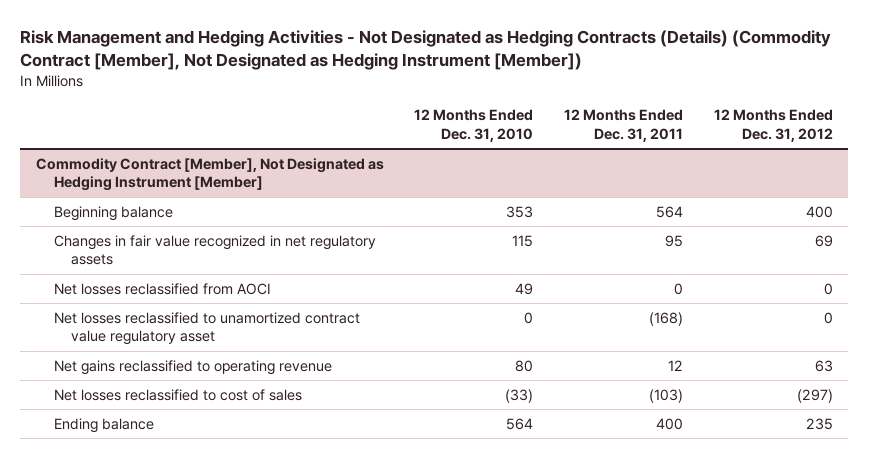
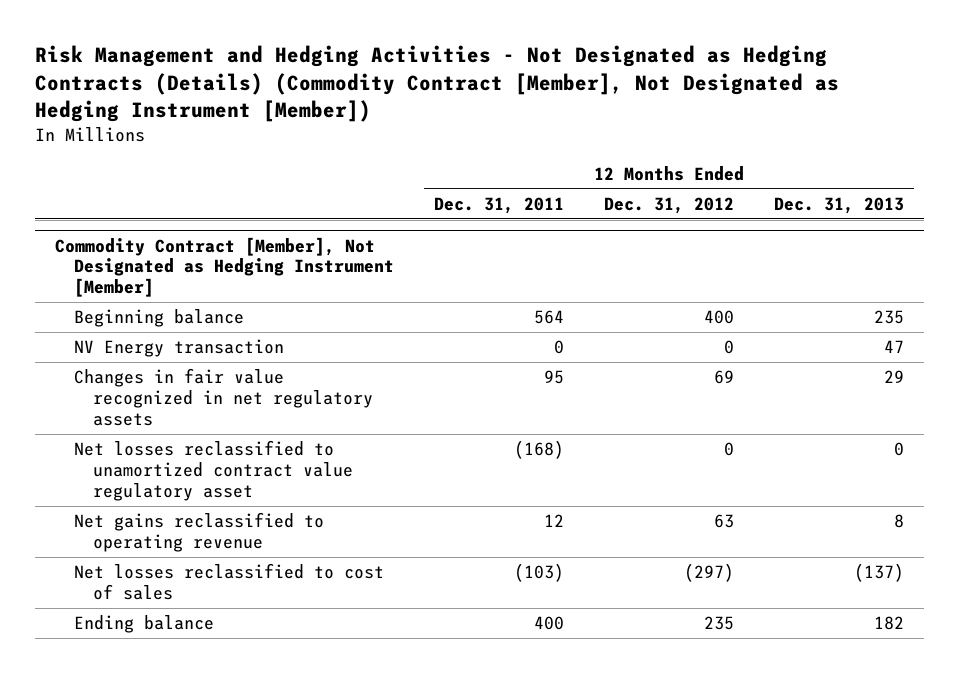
- | 12 Months Ended Dec. 31, 2010 | 12 Months Ended Dec. 31, 2011 | 12 Months Ended Dec. 31, 2012
+ | 12 Months Ended Dec. 31, 2011 | 12 Months Ended Dec. 31, 2012 | 12 Months Ended Dec. 31, 2013
@ Commodity Contract [Member], Not Designated as Hedging Instrument [Member]
+ NV Energy transaction | 0 | 0 | 47
- Net losses reclassified from AOCI | 49 | 0 | 0

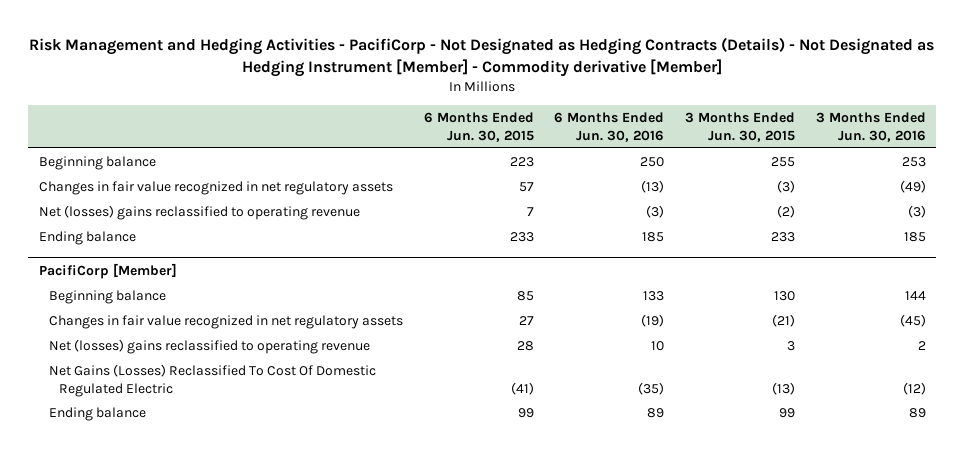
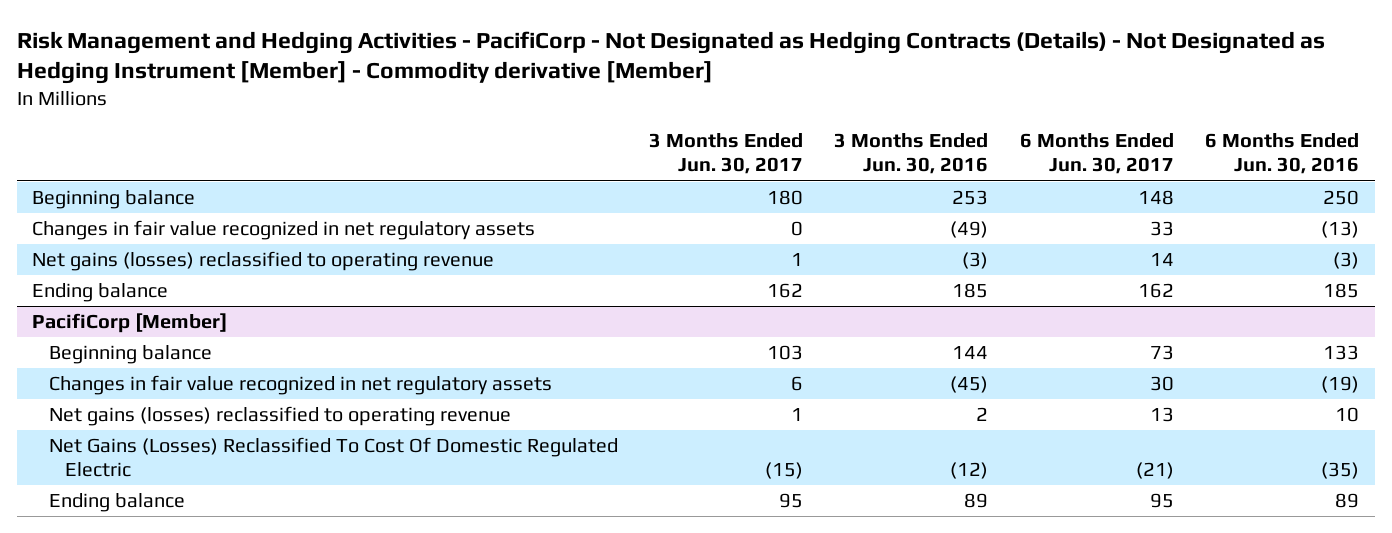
- | 6 Months Ended Jun. 30, 2015 | 6 Months Ended Jun. 30, 2016 | 3 Months Ended Jun. 30, 2015 | 3 Months Ended Jun. 30, 2016
+ | 3 Months Ended Jun. 30, 2017 | 3 Months Ended Jun. 30, 2016 | 6 Months Ended Jun. 30, 2017 | 6 Months Ended Jun. 30, 2016
- Net (losses) gains reclassified to operating revenue | 7 | (3) | (2) | (3)
+ Net gains (losses) reclassified to operating revenue | 1 | (3) | 14 | (3)
@ PacifiCorp [Member]
- Net (losses) gains reclassified to operating revenue | 28 | 10 | 3 | 2
+ Net gains (losses) reclassified to operating revenue | 1 | 2 | 13 | 10

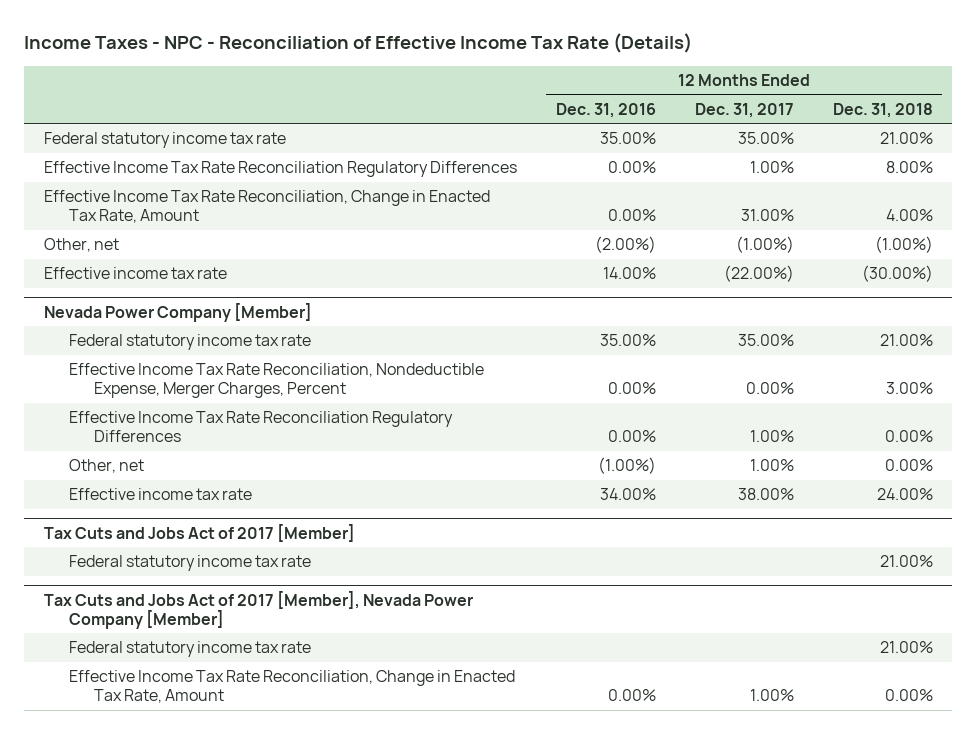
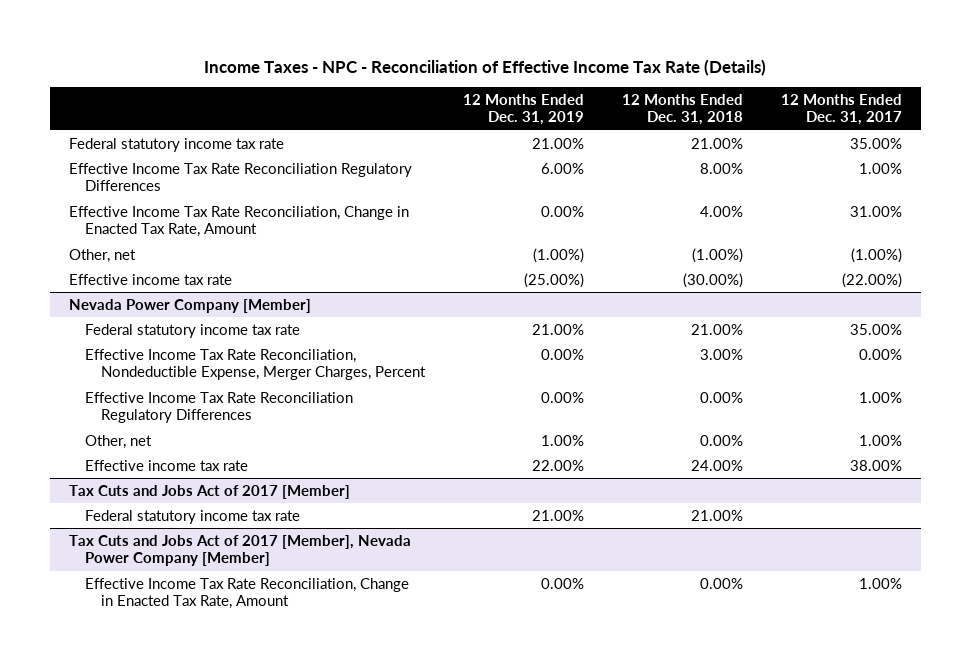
- | 12 Months Ended Dec. 31, 2016 | 12 Months Ended Dec. 31, 2017 | 12 Months Ended Dec. 31, 2018
+ | 12 Months Ended Dec. 31, 2019 | 12 Months Ended Dec. 31, 2018 | 12 Months Ended Dec. 31, 2017
@ Tax Cuts and Jobs Act of 2017 [Member], Nevada Power Company [Member]
- Federal statutory income tax rate | | | 21.00%

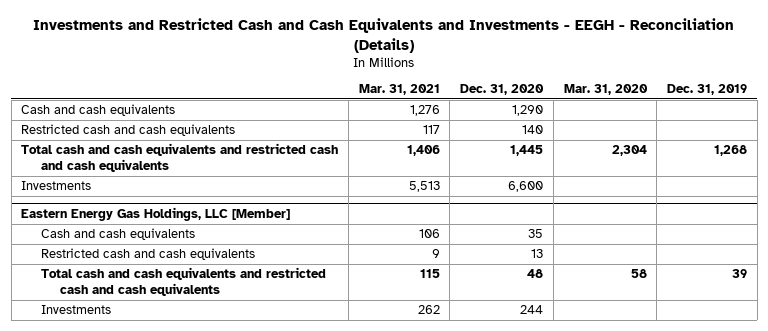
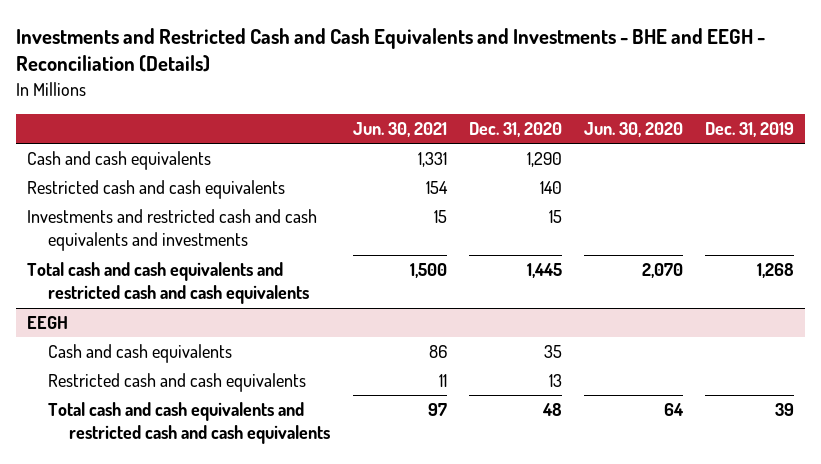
- Investments and Restricted Cash and Cash Equivalents and Investments - EEGH - Reconciliation (Details)
+ Investments and Restricted Cash and Cash Equivalents and Investments - BHE and EEGH - Reconciliation (Details)
- | Mar. 31, 2021 | Dec. 31, 2020 | Mar. 31, 2020 | Dec. 31, 2019
+ | Jun. 30, 2021 | Dec. 31, 2020 | Jun. 30, 2020 | Dec. 31, 2019
+ Investments and restricted cash and cash equivalents and investments | 15 | 15 | |
- Investments | 5,513 | 6,600 | |
- Eastern Energy Gas Holdings, LLC [Member]
+ EEGH
- Investments | 262 | 244 | |

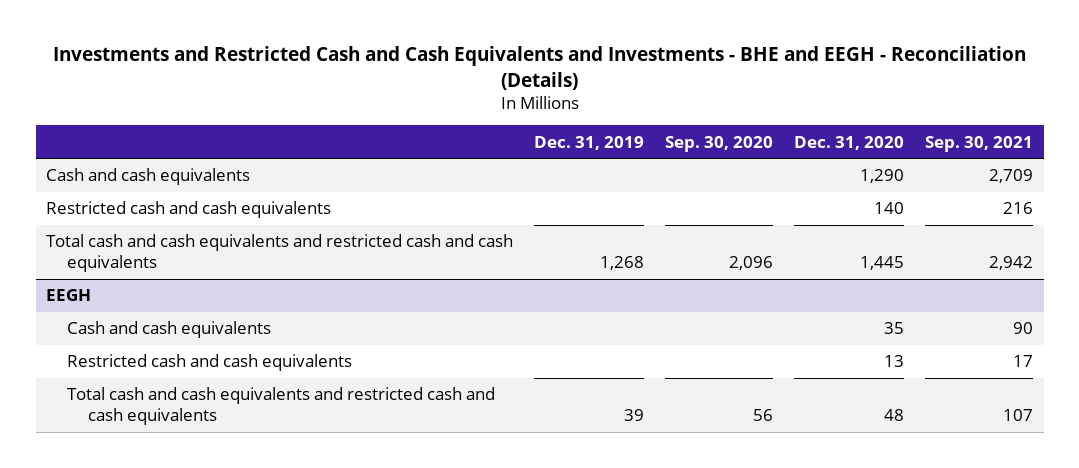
- | Jun. 30, 2021 | Dec. 31, 2020 | Jun. 30, 2020 | Dec. 31, 2019
+ | Dec. 31, 2019 | Sep. 30, 2020 | Dec. 31, 2020 | Sep. 30, 2021
- Investments and restricted cash and cash equivalents and investments | 15 | 15 | |

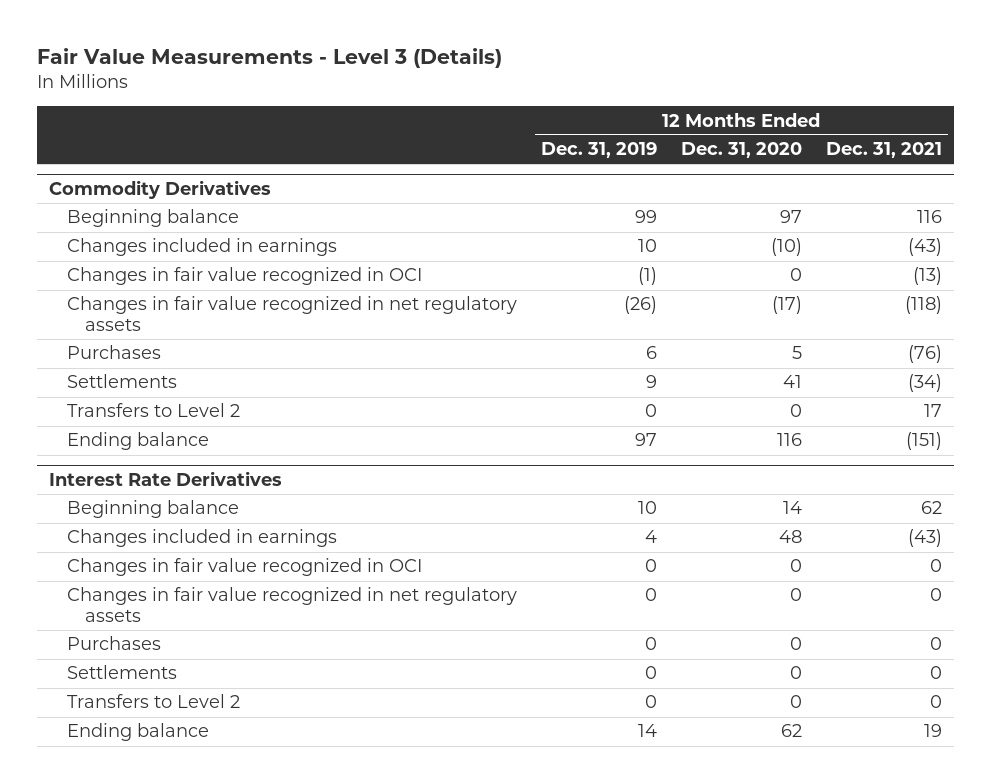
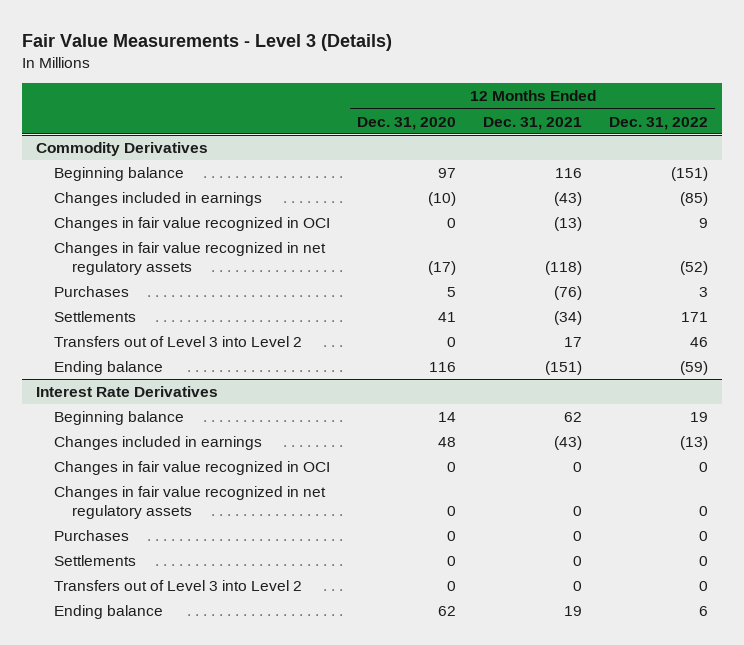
- | 12 Months Ended Dec. 31, 2019 | 12 Months Ended Dec. 31, 2020 | 12 Months Ended Dec. 31, 2021
+ | 12 Months Ended Dec. 31, 2020 | 12 Months Ended Dec. 31, 2021 | 12 Months Ended Dec. 31, 2022
@ Commodity Derivatives
- Transfers to Level 2 | 0 | 0 | 17
+ Transfers out of Level 3 into Level 2 | 0 | 17 | 46
@ Interest Rate Derivatives
- Transfers to Level 2 | 0 | 0 | 0
+ Transfers out of Level 3 into Level 2 | 0 | 0 | 0

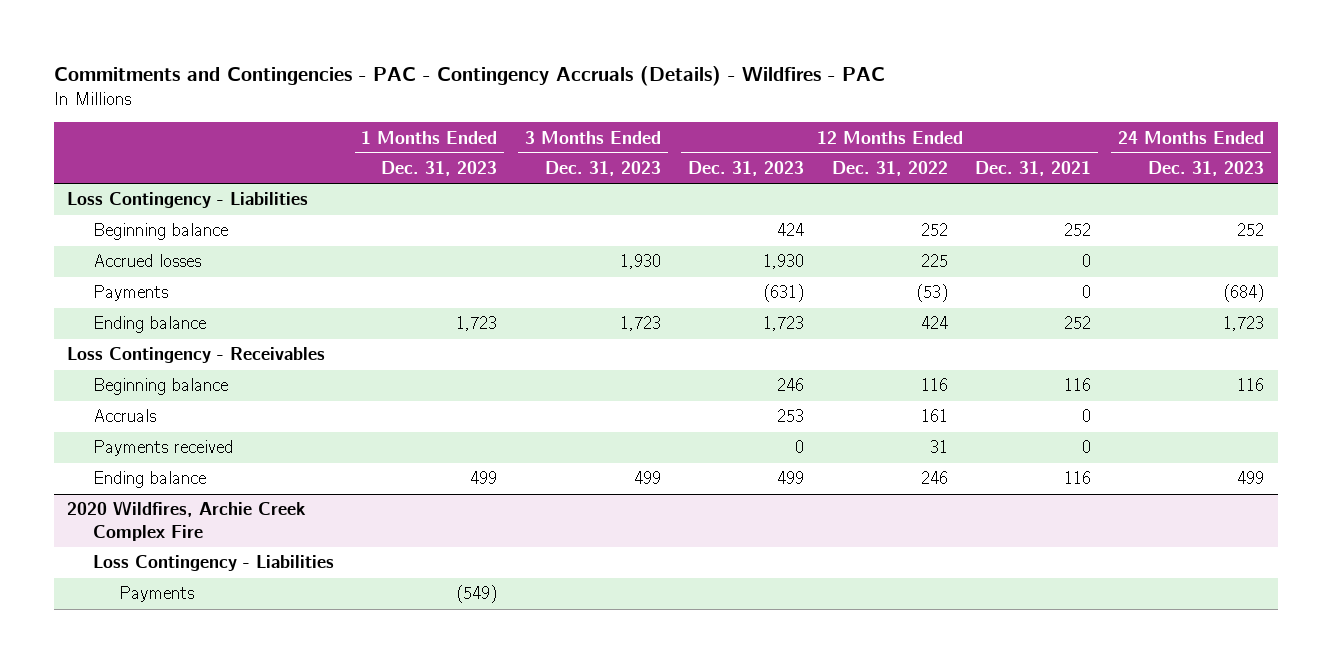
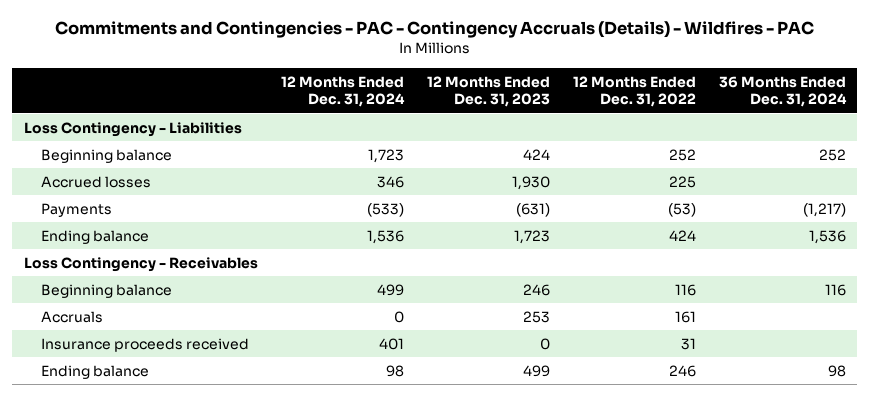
- | 1 Months Ended Dec. 31, 2023 | 3 Months Ended Dec. 31, 2023 | 12 Months Ended Dec. 31, 2023 | 12 Months Ended Dec. 31, 2022 | 12 Months Ended Dec. 31, 2021 | 24 Months Ended Dec. 31, 2023
+ | 12 Months Ended Dec. 31, 2024 | 12 Months Ended Dec. 31, 2023 | 12 Months Ended Dec. 31, 2022 | 36 Months Ended Dec. 31, 2024
- Payments received | | | 0 | 31 | 0 |
+ Insurance proceeds received | 401 | 0 | 31 |
- 2020 Wildfires, Archie Creek Complex Fire
- Loss Contingency - Liabilities
- Payments | (549) | | | | |

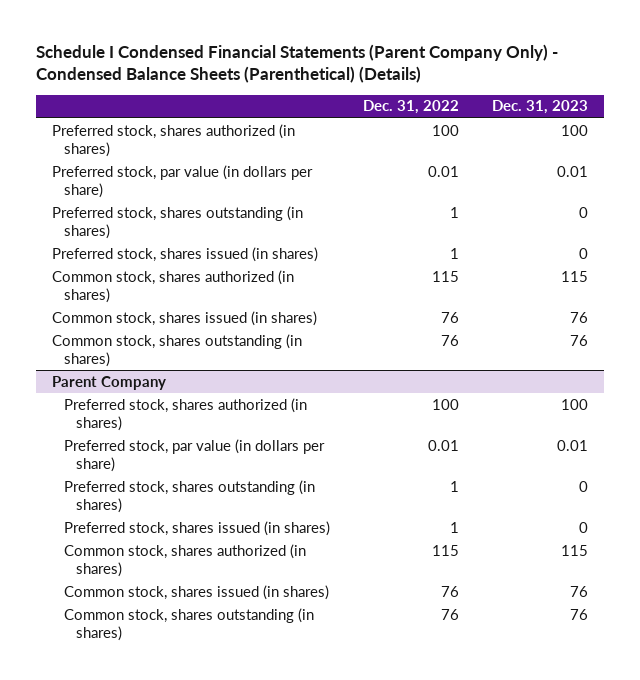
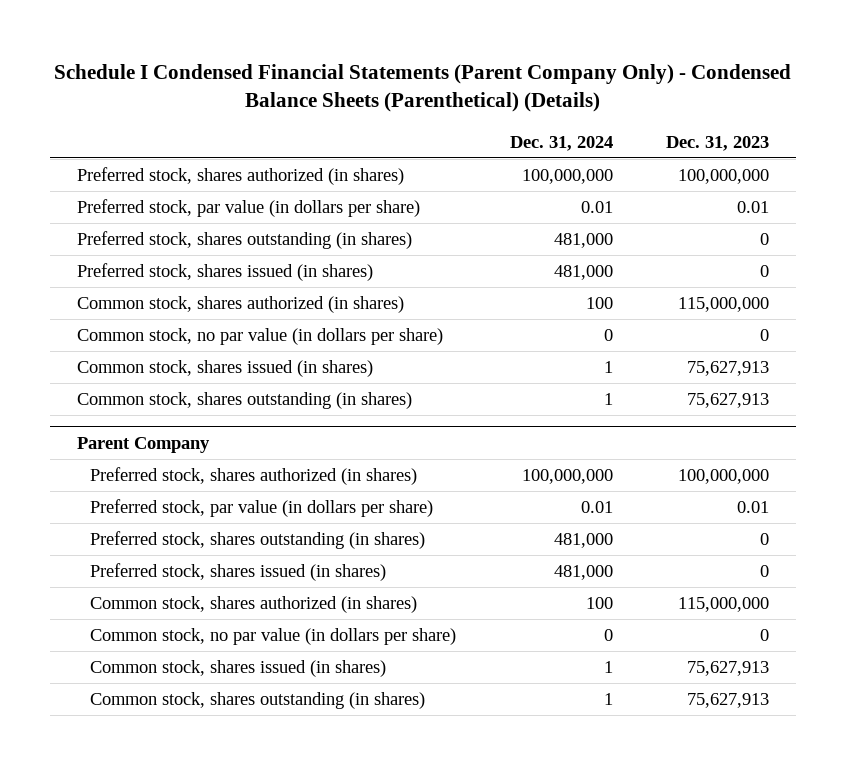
- | Dec. 31, 2022 | Dec. 31, 2023
+ | Dec. 31, 2024 | Dec. 31, 2023
- Preferred stock, shares authorized (in shares) | 100 | 100
+ Preferred stock, shares authorized (in shares) | 100,000,000 | 100,000,000
- Common stock, shares authorized (in shares) | 115 | 115
- Common stock, shares issued (in shares) | 76 | 76
- Common stock, shares outstanding (in shares) | 76 | 76
+ Common stock, shares authorized (in shares) | 100 | 115,000,000
+ Common stock, no par value (in dollars per share) | 0 | 0
+ Common stock, shares issued (in shares) | 1 | 75,627,913
+ Common stock, shares outstanding (in shares) | 1 | 75,627,913
@ Parent Company
- Preferred stock, shares authorized (in shares) | 100 | 100
+ Preferred stock, shares authorized (in shares) | 100,000,000 | 100,000,000
- Common stock, shares authorized (in shares) | 115 | 115
- Common stock, shares issued (in shares) | 76 | 76
- Common stock, shares outstanding (in shares) | 76 | 76
+ Common stock, shares authorized (in shares) | 100 | 115,000,000
+ Common stock, no par value (in dollars per share) | 0 | 0
+ Common stock, shares issued (in shares) | 1 | 75,627,913
+ Common stock, shares outstanding (in shares) | 1 | 75,627,913

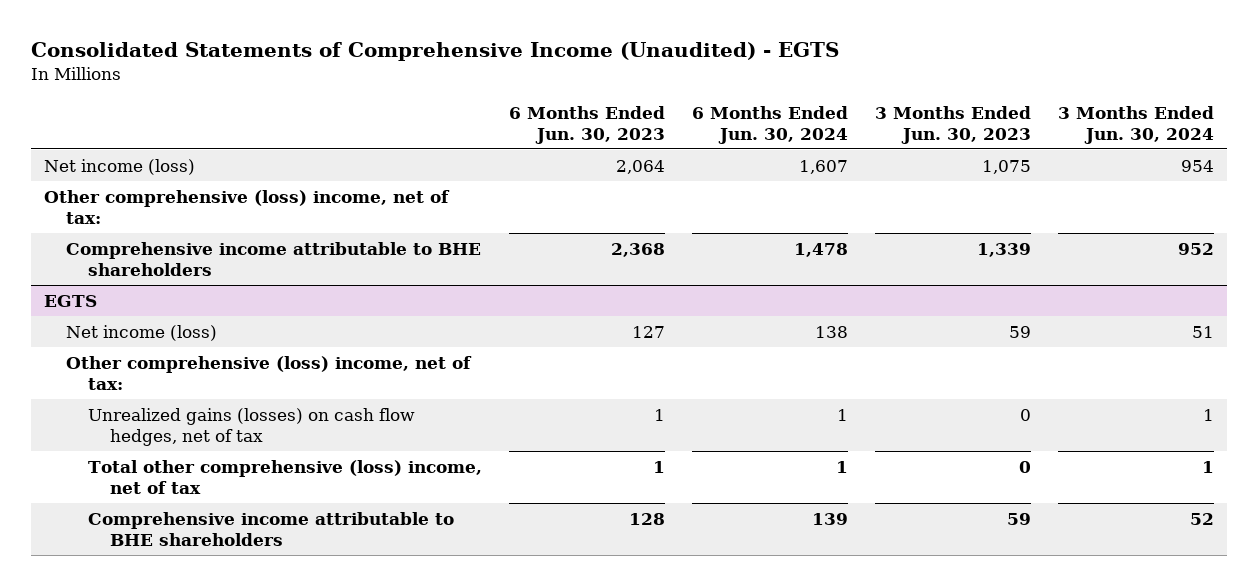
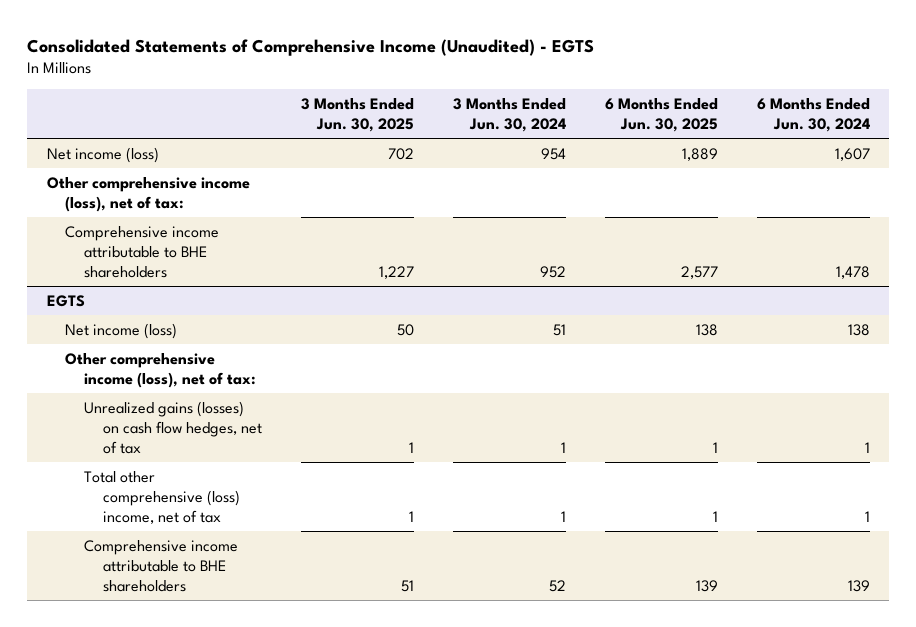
- | 6 Months Ended Jun. 30, 2023 | 6 Months Ended Jun. 30, 2024 | 3 Months Ended Jun. 30, 2023 | 3 Months Ended Jun. 30, 2024
+ | 3 Months Ended Jun. 30, 2025 | 3 Months Ended Jun. 30, 2024 | 6 Months Ended Jun. 30, 2025 | 6 Months Ended Jun. 30, 2024
- Other comprehensive (loss) income, net of tax:
+ Other comprehensive income (loss), net of tax:
@ EGTS
- Other comprehensive (loss) income, net of tax:
+ Other comprehensive income (loss), net of tax:

